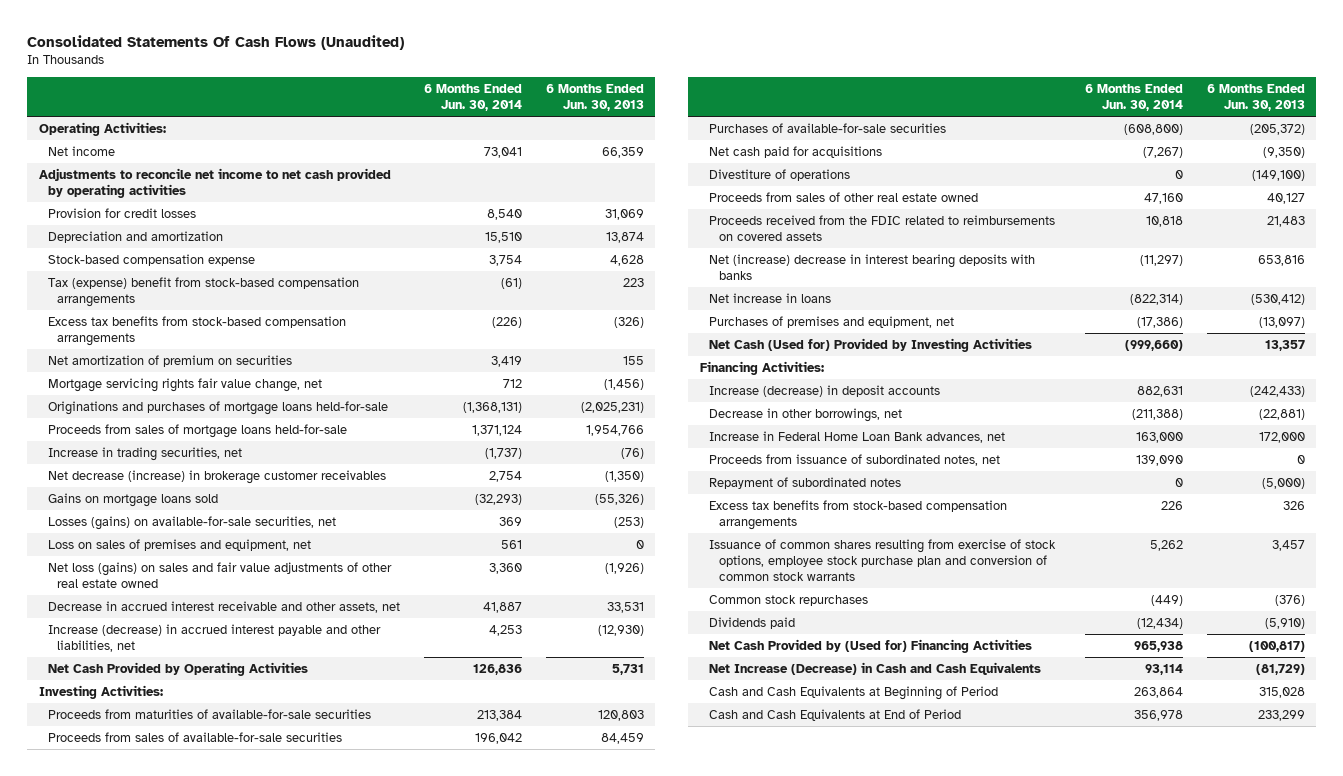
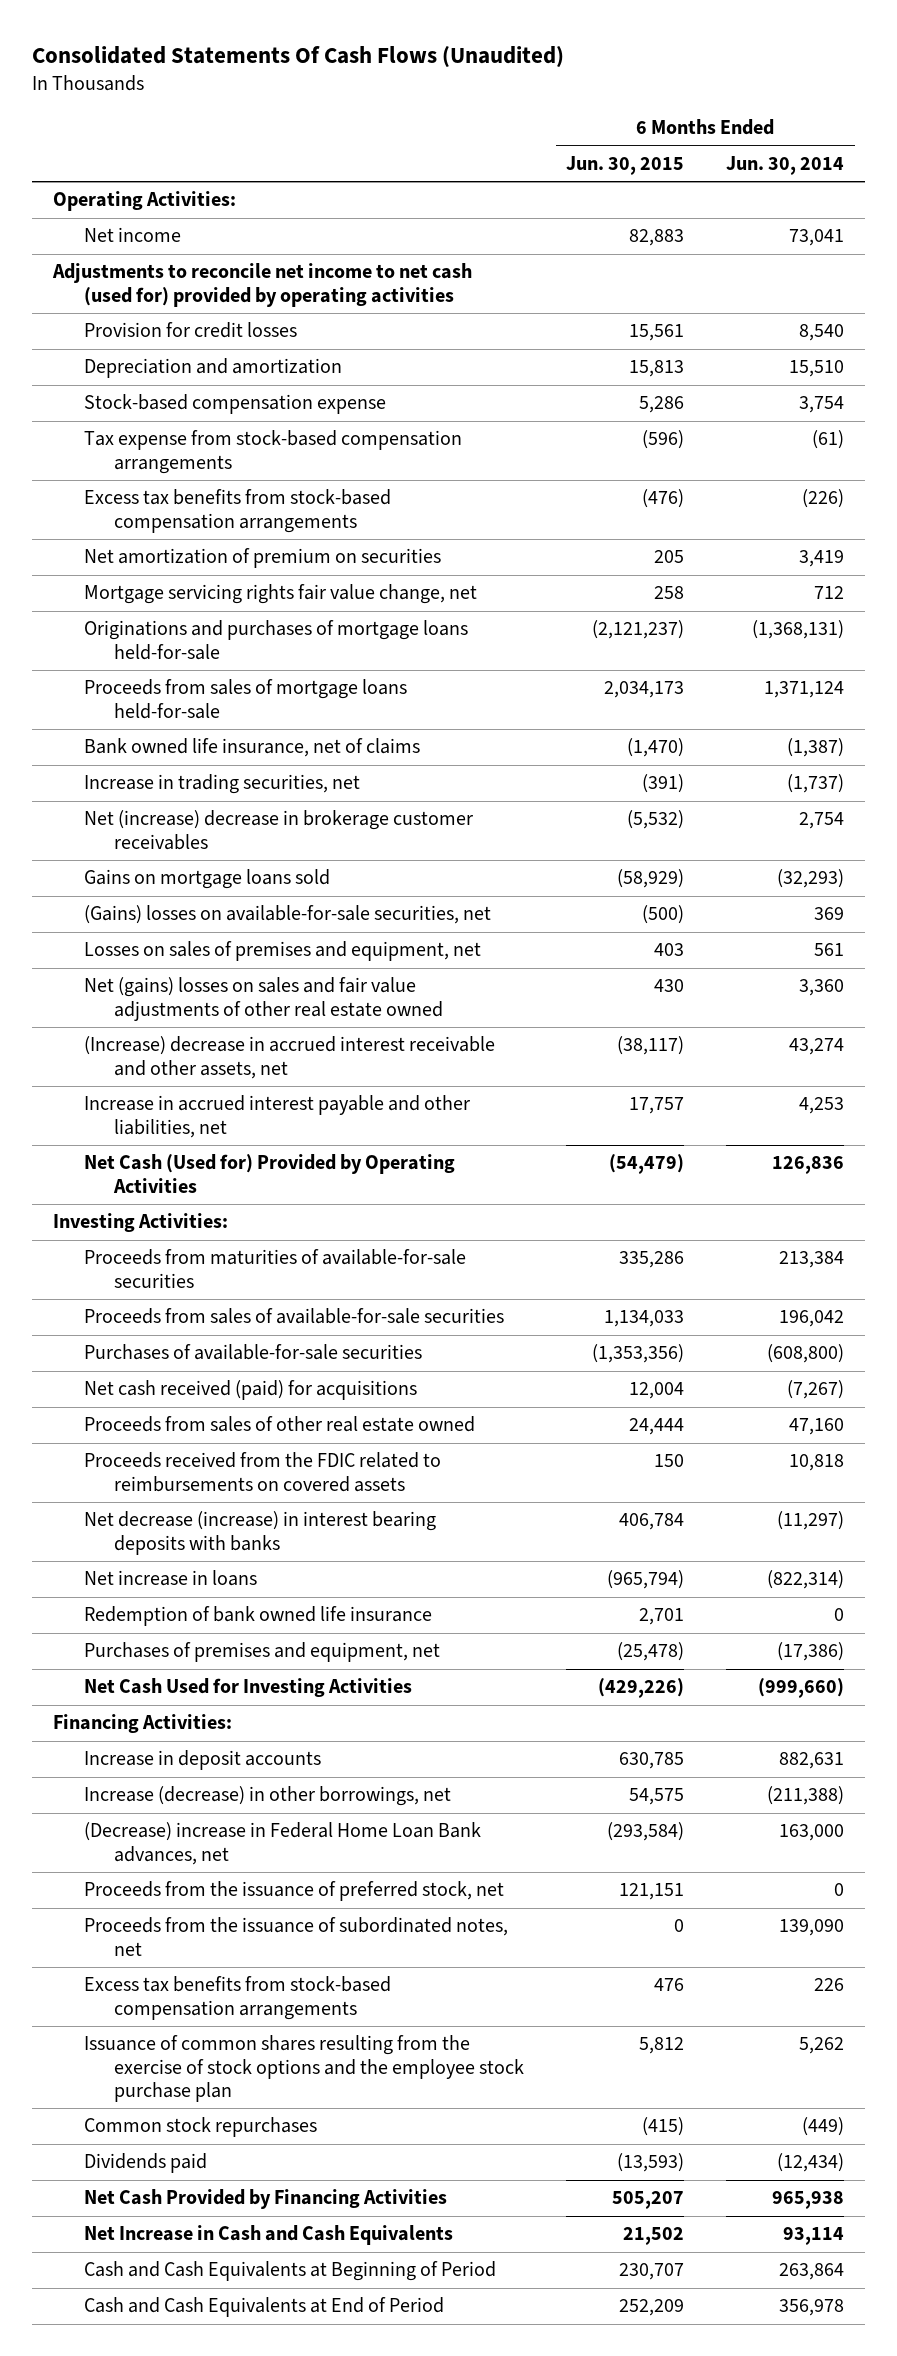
- | 6 Months Ended Jun. 30, 2014 | 6 Months Ended Jun. 30, 2013
+ | 6 Months Ended Jun. 30, 2015 | 6 Months Ended Jun. 30, 2014
- Adjustments to reconcile net income to net cash provided by operating activities
+ Adjustments to reconcile net income to net cash (used for) provided by operating activities
- Tax (expense) benefit from stock-based compensation arrangements | (61) | 223
+ Tax expense from stock-based compensation arrangements | (596) | (61)
+ Bank owned life insurance, net of claims | (1,470) | (1,387)
- Net decrease (increase) in brokerage customer receivables | 2,754 | (1,350)
+ Net (increase) decrease in brokerage customer receivables | (5,532) | 2,754
- Losses (gains) on available-for-sale securities, net | 369 | (253)
- Loss on sales of premises and equipment, net | 561 | 0
- Net loss (gains) on sales and fair value adjustments of other real estate owned | 3,360 | (1,926)
- Decrease in accrued interest receivable and other assets, net | 41,887 | 33,531
- Increase (decrease) in accrued interest payable and other liabilities, net | 4,253 | (12,930)
- Net Cash Provided by Operating Activities | 126,836 | 5,731
+ (Gains) losses on available-for-sale securities, net | (500) | 369
+ Losses on sales of premises and equipment, net | 403 | 561
+ Net (gains) losses on sales and fair value adjustments of other real estate owned | 430 | 3,360
+ (Increase) decrease in accrued interest receivable and other assets, net | (38,117) | 43,274
+ Increase in accrued interest payable and other liabilities, net | 17,757 | 4,253
+ Net Cash (Used for) Provided by Operating Activities | (54,479) | 126,836
- Net cash paid for acquisitions | (7,267) | (9,350)
- Divestiture of operations | 0 | (149,100)
+ Net cash received (paid) for acquisitions | 12,004 | (7,267)
- Net (increase) decrease in interest bearing deposits with banks | (11,297) | 653,816
+ Net decrease (increase) in interest bearing deposits with banks | 406,784 | (11,297)
+ Redemption of bank owned life insurance | 2,701 | 0
- Net Cash (Used for) Provided by Investing Activities | (999,660) | 13,357
+ Net Cash Used for Investing Activities | (429,226) | (999,660)
- Increase (decrease) in deposit accounts | 882,631 | (242,433)
- Decrease in other borrowings, net | (211,388) | (22,881)
- Increase in Federal Home Loan Bank advances, net | 163,000 | 172,000
- Proceeds from issuance of subordinated notes, net | 139,090 | 0
- Repayment of subordinated notes | 0 | (5,000)
+ Increase in deposit accounts | 630,785 | 882,631
+ Increase (decrease) in other borrowings, net | 54,575 | (211,388)
+ (Decrease) increase in Federal Home Loan Bank advances, net | (293,584) | 163,000
+ Proceeds from the issuance of preferred stock, net | 121,151 | 0
+ Proceeds from the issuance of subordinated notes, net | 0 | 139,090
- Issuance of common shares resulting from exercise of stock options, employee stock purchase plan and conversion of common stock warrants | 5,262 | 3,457
+ Issuance of common shares resulting from the exercise of stock options and the employee stock purchase plan | 5,812 | 5,262
- Net Cash Provided by (Used for) Financing Activities | 965,938 | (100,817)
- Net Increase (Decrease) in Cash and Cash Equivalents | 93,114 | (81,729)
+ Net Cash Provided by Financing Activities | 505,207 | 965,938
+ Net Increase in Cash and Cash Equivalents | 21,502 | 93,114

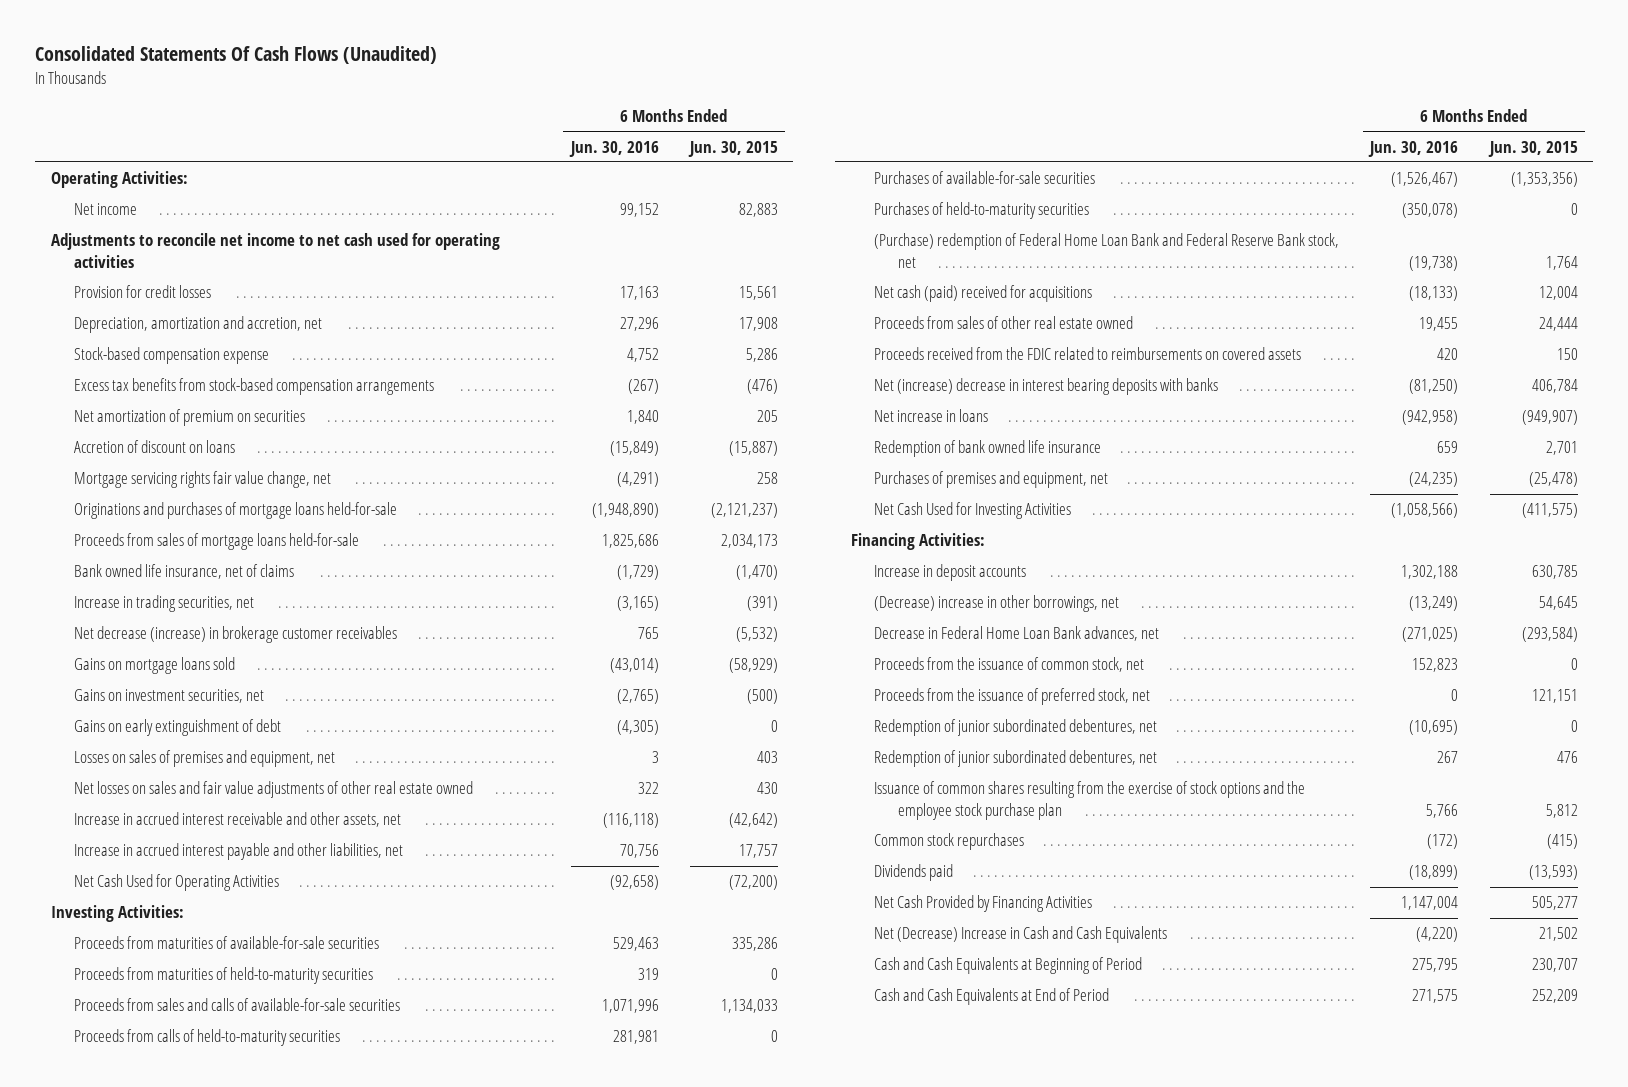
- | 6 Months Ended Jun. 30, 2015 | 6 Months Ended Jun. 30, 2014
+ | 6 Months Ended Jun. 30, 2016 | 6 Months Ended Jun. 30, 2015
- Adjustments to reconcile net income to net cash (used for) provided by operating activities
+ Adjustments to reconcile net income to net cash used for operating activities
- Depreciation and amortization | 15,813 | 15,510
+ Depreciation, amortization and accretion, net | 27,296 | 17,908
- Tax expense from stock-based compensation arrangements | (596) | (61)
+ Accretion of discount on loans | (15,849) | (15,887)
- Net (increase) decrease in brokerage customer receivables | (5,532) | 2,754
+ Net decrease (increase) in brokerage customer receivables | 765 | (5,532)
- (Gains) losses on available-for-sale securities, net | (500) | 369
+ Gains on investment securities, net | (2,765) | (500)
+ Gains on early extinguishment of debt | (4,305) | 0
- Net (gains) losses on sales and fair value adjustments of other real estate owned | 430 | 3,360
- (Increase) decrease in accrued interest receivable and other assets, net | (38,117) | 43,274
+ Net losses on sales and fair value adjustments of other real estate owned | 322 | 430
+ Increase in accrued interest receivable and other assets, net | (116,118) | (42,642)
- Net Cash (Used for) Provided by Operating Activities | (54,479) | 126,836
+ Net Cash Used for Operating Activities | (92,658) | (72,200)
- Proceeds from sales of available-for-sale securities | 1,134,033 | 196,042
+ Proceeds from maturities of held-to-maturity securities | 319 | 0
+ Proceeds from sales and calls of available-for-sale securities | 1,071,996 | 1,134,033
+ Proceeds from calls of held-to-maturity securities | 281,981 | 0
- Net cash received (paid) for acquisitions | 12,004 | (7,267)
+ Purchases of held-to-maturity securities | (350,078) | 0
+ (Purchase) redemption of Federal Home Loan Bank and Federal Reserve Bank stock, net | (19,738) | 1,764
+ Net cash (paid) received for acquisitions | (18,133) | 12,004
- Net decrease (increase) in interest bearing deposits with banks | 406,784 | (11,297)
- Net increase in loans | (965,794) | (822,314)
+ Net (increase) decrease in interest bearing deposits with banks | (81,250) | 406,784
+ Net increase in loans | (942,958) | (949,907)
- Net Cash Used for Investing Activities | (429,226) | (999,660)
+ Net Cash Used for Investing Activities | (1,058,566) | (411,575)
- Increase (decrease) in other borrowings, net | 54,575 | (211,388)
- (Decrease) increase in Federal Home Loan Bank advances, net | (293,584) | 163,000
+ (Decrease) increase in other borrowings, net | (13,249) | 54,645
+ Decrease in Federal Home Loan Bank advances, net | (271,025) | (293,584)
+ Proceeds from the issuance of common stock, net | 152,823 | 0
- Proceeds from the issuance of subordinated notes, net | 0 | 139,090
- Excess tax benefits from stock-based compensation arrangements | 476 | 226
+ Redemption of junior subordinated debentures, net | (10,695) | 0
+ Redemption of junior subordinated debentures, net | 267 | 476
- Net Cash Provided by Financing Activities | 505,207 | 965,938
- Net Increase in Cash and Cash Equivalents | 21,502 | 93,114
+ Net Cash Provided by Financing Activities | 1,147,004 | 505,277
+ Net (Decrease) Increase in Cash and Cash Equivalents | (4,220) | 21,502

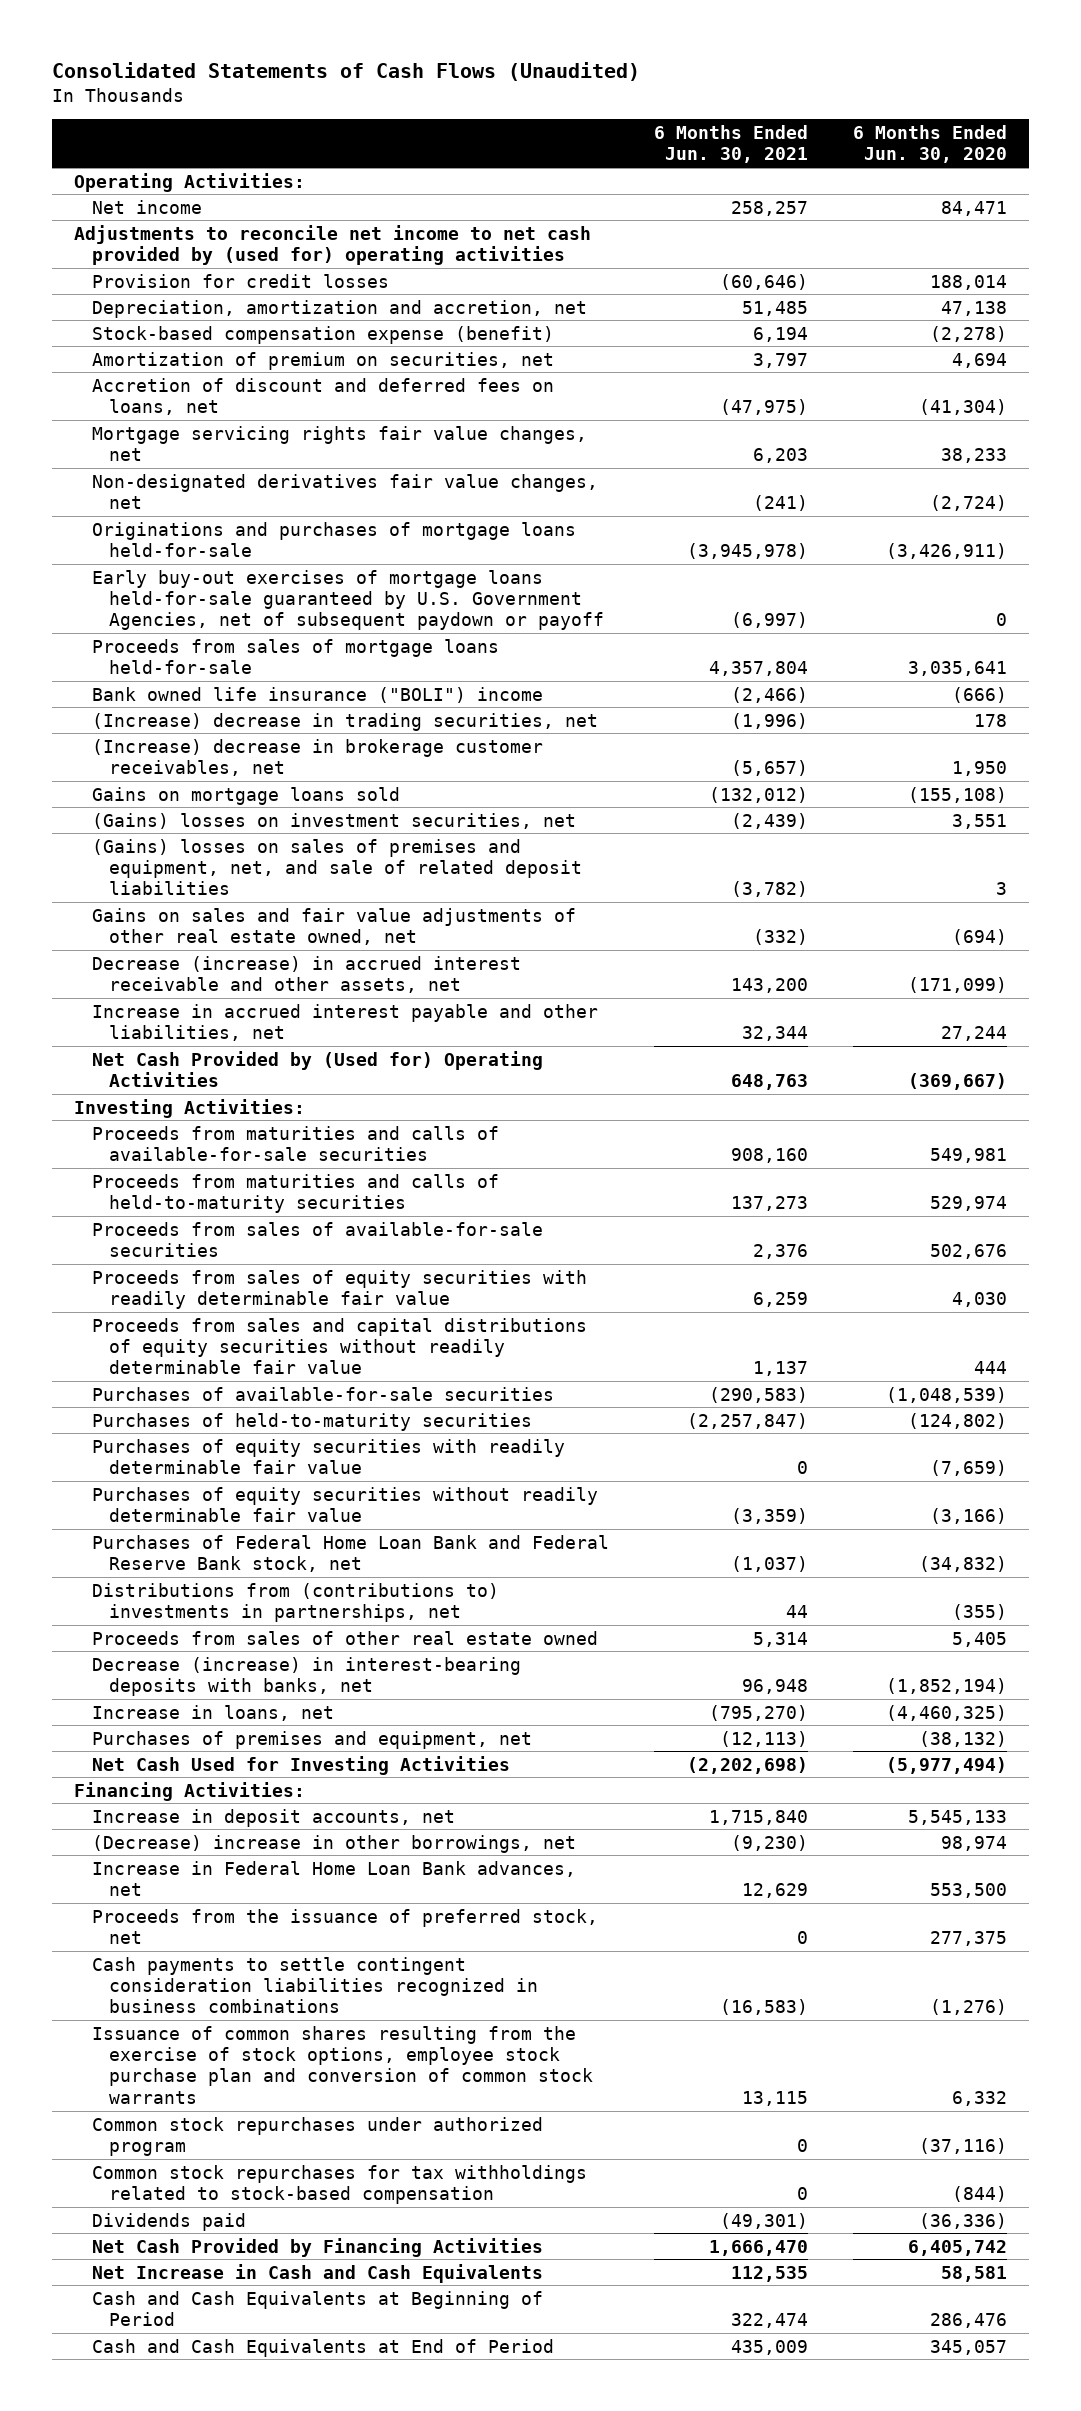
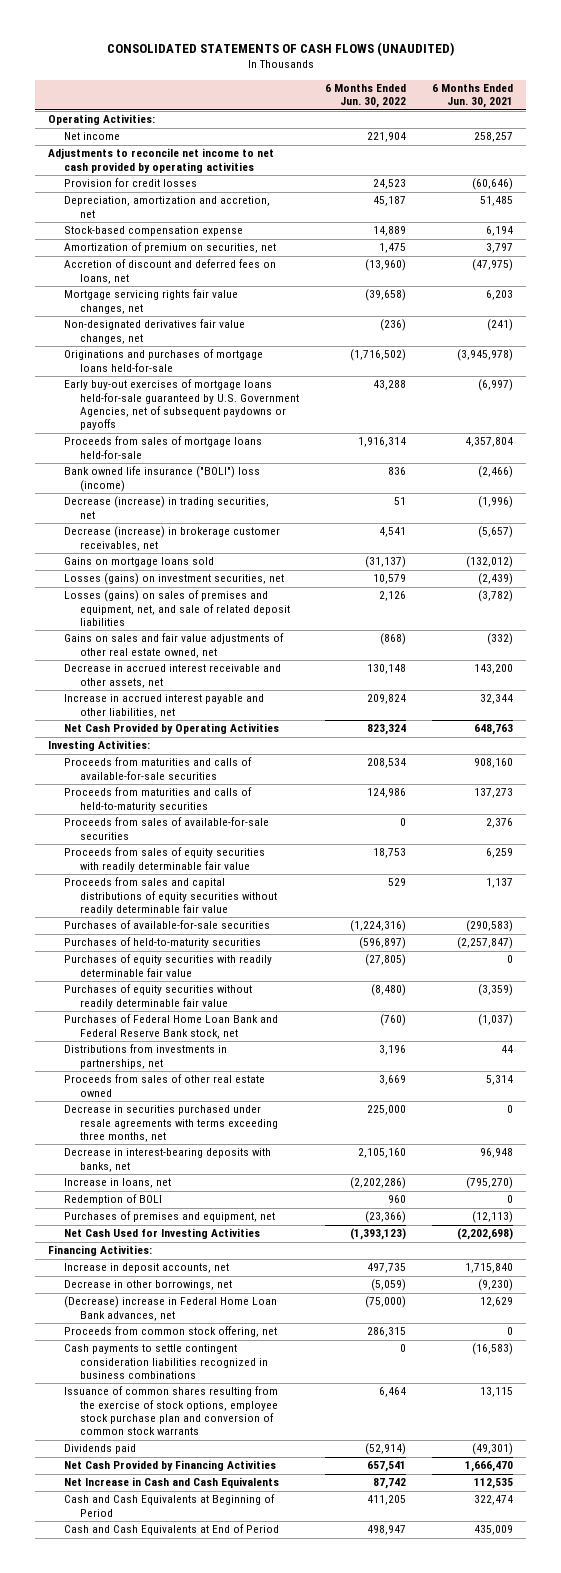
- Consolidated Statements of Cash Flows (Unaudited)
+ CONSOLIDATED STATEMENTS OF CASH FLOWS (UNAUDITED)
- | 6 Months Ended Jun. 30, 2021 | 6 Months Ended Jun. 30, 2020
+ | 6 Months Ended Jun. 30, 2022 | 6 Months Ended Jun. 30, 2021
- Adjustments to reconcile net income to net cash provided by (used for) operating activities
+ Adjustments to reconcile net income to net cash provided by operating activities
- Stock-based compensation expense (benefit) | 6,194 | (2,278)
+ Stock-based compensation expense | 14,889 | 6,194
- Early buy-out exercises of mortgage loans held-for-sale guaranteed by U.S. Government Agencies, net of subsequent paydown or payoff | (6,997) | 0
+ Early buy-out exercises of mortgage loans held-for-sale guaranteed by U.S. Government Agencies, net of subsequent paydowns or payoffs | 43,288 | (6,997)
- Bank owned life insurance ("BOLI") income | (2,466) | (666)
- (Increase) decrease in trading securities, net | (1,996) | 178
- (Increase) decrease in brokerage customer receivables, net | (5,657) | 1,950
+ Bank owned life insurance ("BOLI") loss (income) | 836 | (2,466)
+ Decrease (increase) in trading securities, net | 51 | (1,996)
+ Decrease (increase) in brokerage customer receivables, net | 4,541 | (5,657)
- (Gains) losses on investment securities, net | (2,439) | 3,551
- (Gains) losses on sales of premises and equipment, net, and sale of related deposit liabilities | (3,782) | 3
+ Losses (gains) on investment securities, net | 10,579 | (2,439)
+ Losses (gains) on sales of premises and equipment, net, and sale of related deposit liabilities | 2,126 | (3,782)
- Decrease (increase) in accrued interest receivable and other assets, net | 143,200 | (171,099)
+ Decrease in accrued interest receivable and other assets, net | 130,148 | 143,200
- Net Cash Provided by (Used for) Operating Activities | 648,763 | (369,667)
+ Net Cash Provided by Operating Activities | 823,324 | 648,763
- Distributions from (contributions to) investments in partnerships, net | 44 | (355)
+ Distributions from investments in partnerships, net | 3,196 | 44
- Decrease (increase) in interest-bearing deposits with banks, net | 96,948 | (1,852,194)
+ Decrease in securities purchased under resale agreements with terms exceeding three months, net | 225,000 | 0
+ Decrease in interest-bearing deposits with banks, net | 2,105,160 | 96,948
+ Redemption of BOLI | 960 | 0
- (Decrease) increase in other borrowings, net | (9,230) | 98,974
- Increase in Federal Home Loan Bank advances, net | 12,629 | 553,500
- Proceeds from the issuance of preferred stock, net | 0 | 277,375
+ Decrease in other borrowings, net | (5,059) | (9,230)
+ (Decrease) increase in Federal Home Loan Bank advances, net | (75,000) | 12,629
+ Proceeds from common stock offering, net | 286,315 | 0
- Common stock repurchases under authorized program | 0 | (37,116)
- Common stock repurchases for tax withholdings related to stock-based compensation | 0 | (844)

